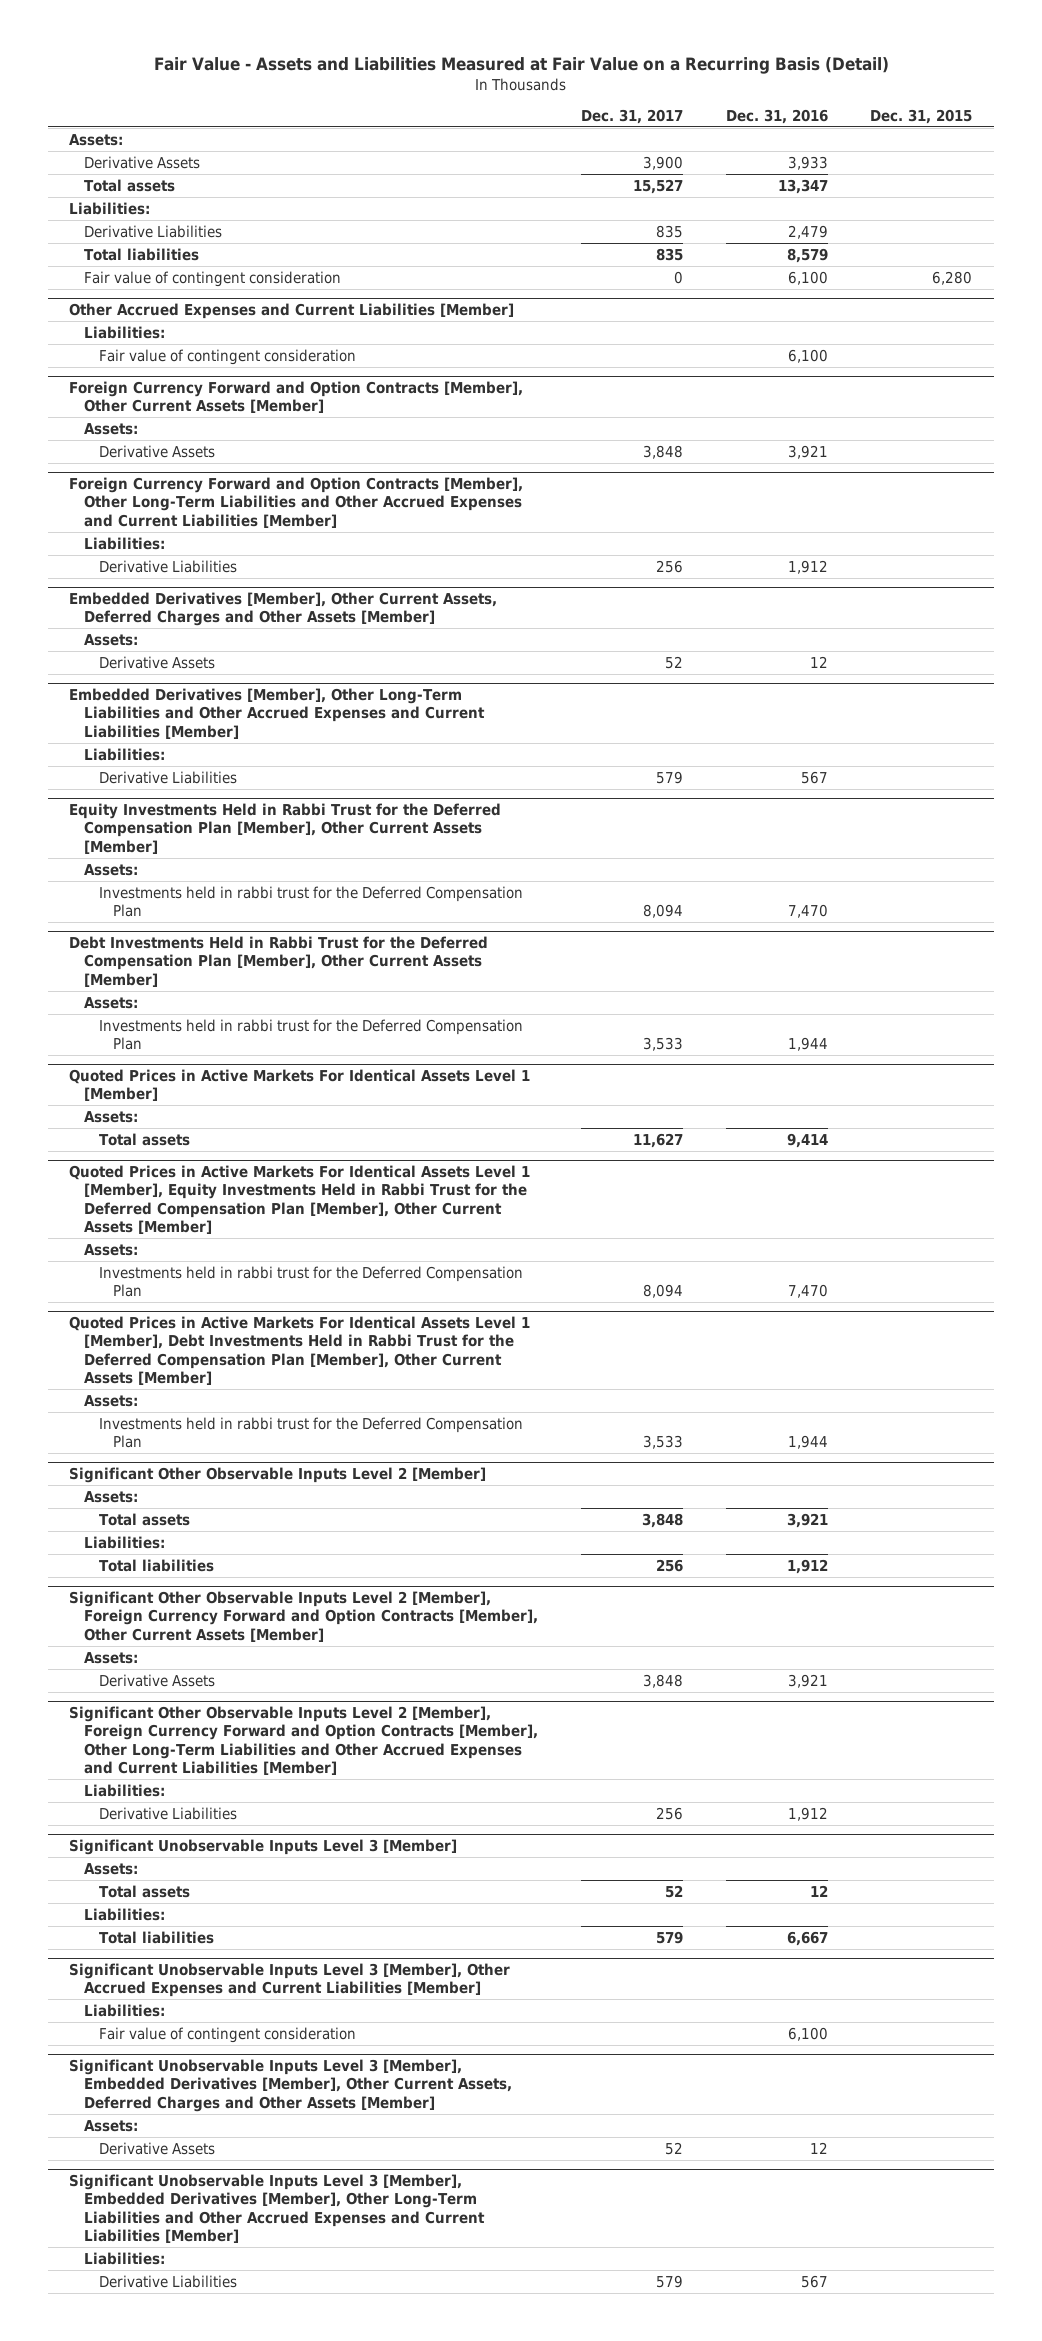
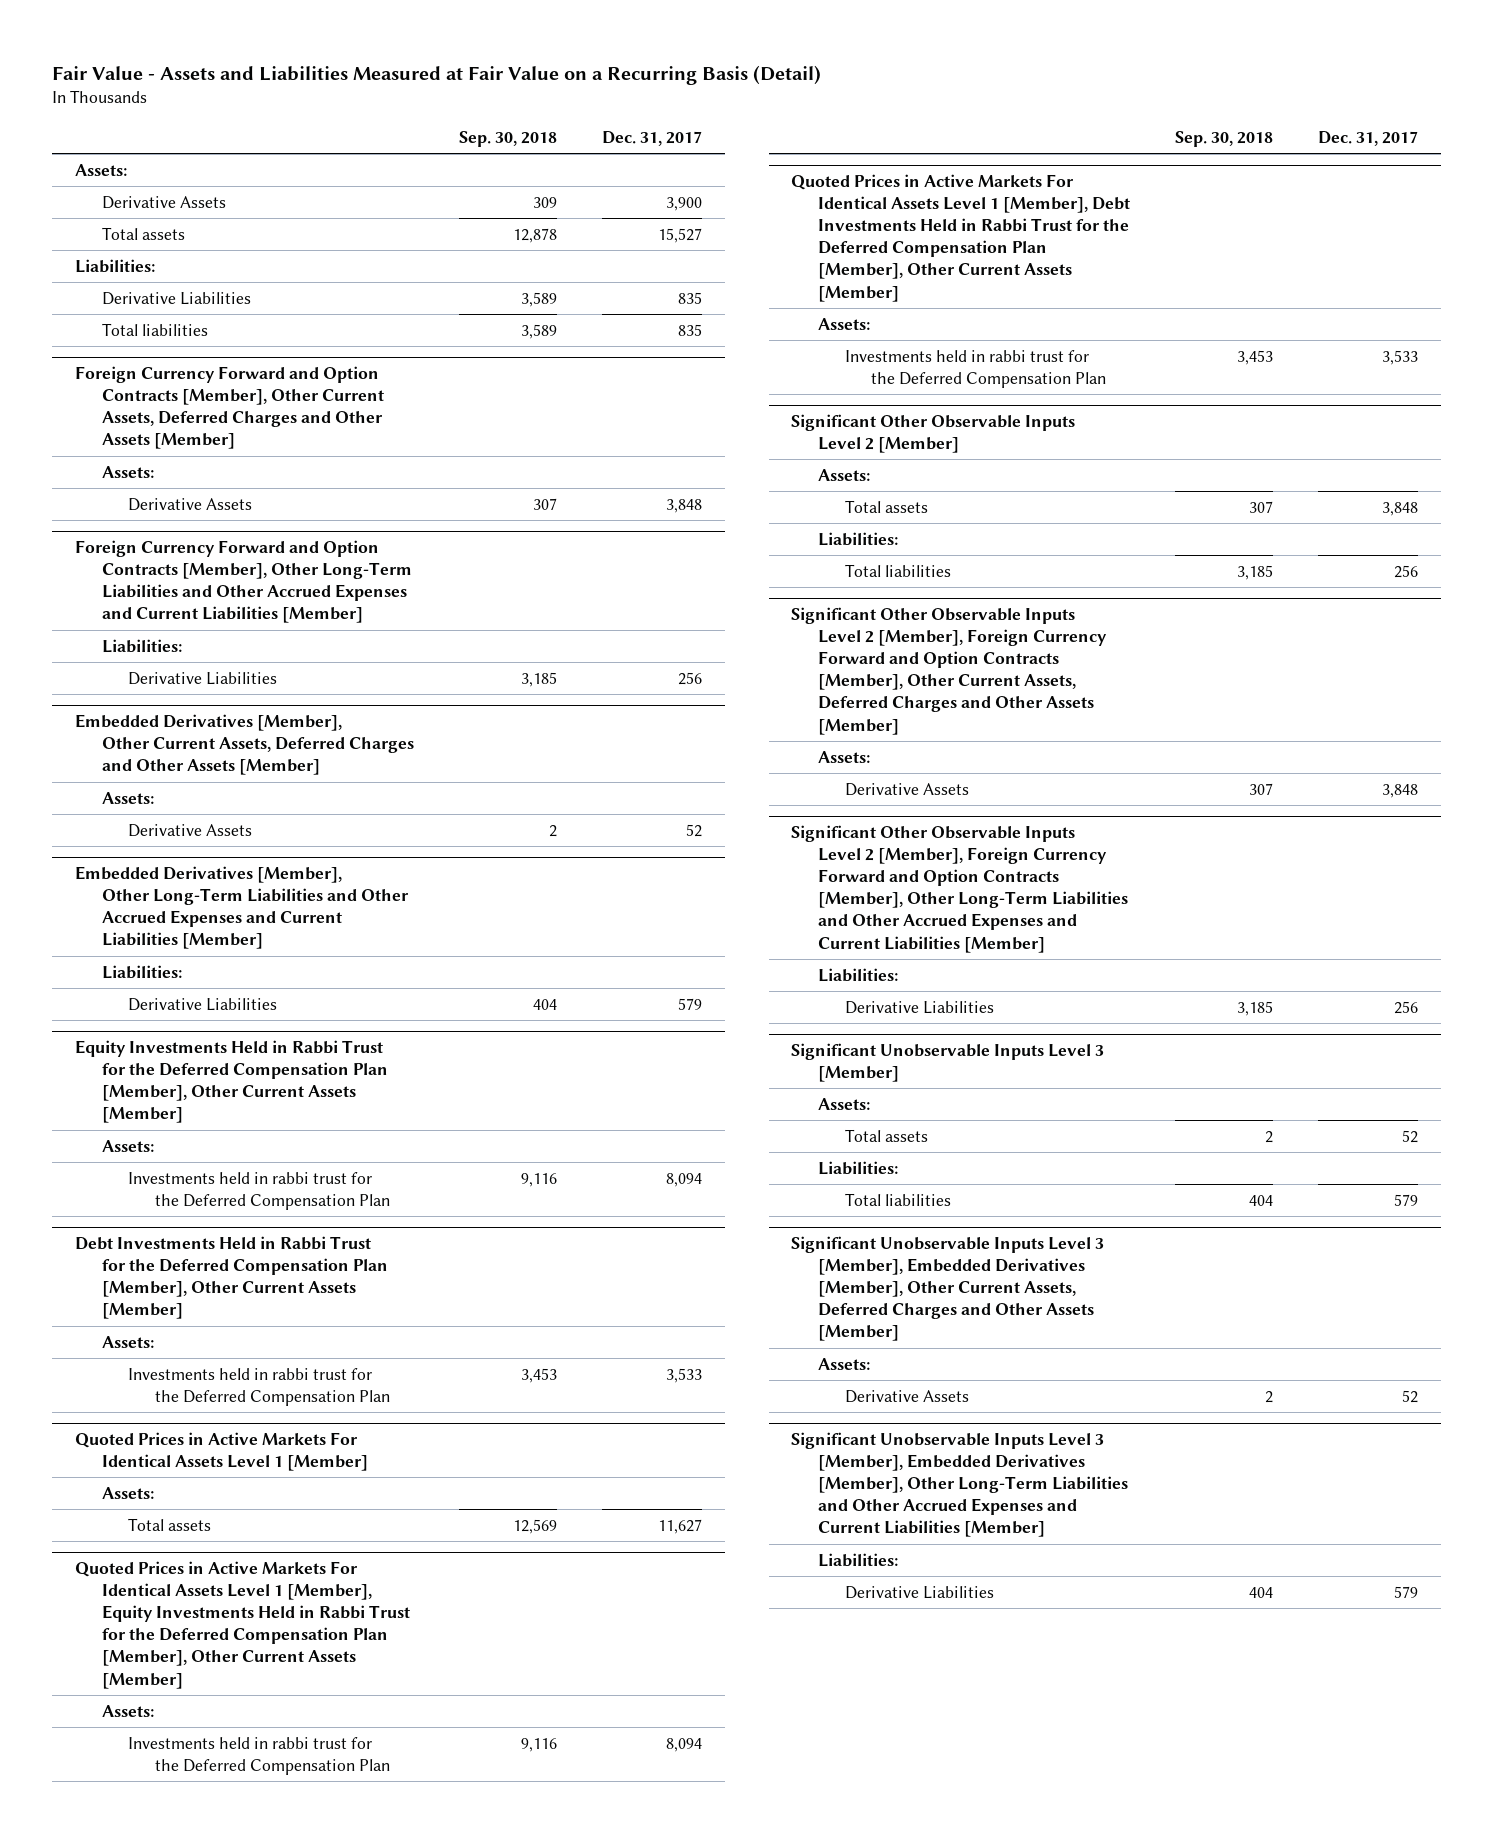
- | Dec. 31, 2017 | Dec. 31, 2016 | Dec. 31, 2015
+ | Sep. 30, 2018 | Dec. 31, 2017
- Fair value of contingent consideration | 0 | 6,100 | 6,280
- Other Accrued Expenses and Current Liabilities [Member]
- Liabilities:
- Fair value of contingent consideration | | 6,100 |
- Foreign Currency Forward and Option Contracts [Member], Other Current Assets [Member]
+ Foreign Currency Forward and Option Contracts [Member], Other Current Assets, Deferred Charges and Other Assets [Member]
- Significant Other Observable Inputs Level 2 [Member], Foreign Currency Forward and Option Contracts [Member], Other Current Assets [Member]
+ Significant Other Observable Inputs Level 2 [Member], Foreign Currency Forward and Option Contracts [Member], Other Current Assets, Deferred Charges and Other Assets [Member]
- Significant Unobservable Inputs Level 3 [Member], Other Accrued Expenses and Current Liabilities [Member]
- Liabilities:
- Fair value of contingent consideration | | 6,100 |

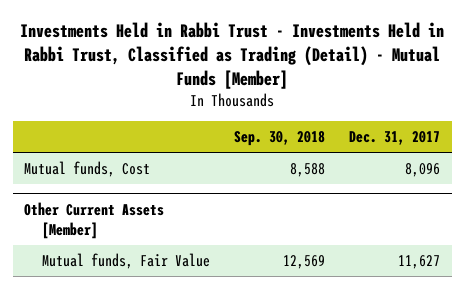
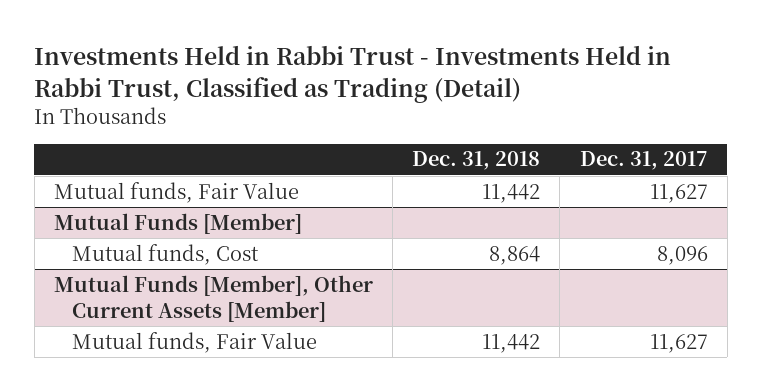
- Investments Held in Rabbi Trust - Investments Held in Rabbi Trust, Classified as Trading (Detail) - Mutual Funds [Member]
+ Investments Held in Rabbi Trust - Investments Held in Rabbi Trust, Classified as Trading (Detail)
- | Sep. 30, 2018 | Dec. 31, 2017
+ | Dec. 31, 2018 | Dec. 31, 2017
+ Mutual funds, Fair Value | 11,442 | 11,627
+ Mutual Funds [Member]
- Other Current Assets [Member]
+ Mutual Funds [Member], Other Current Assets [Member]

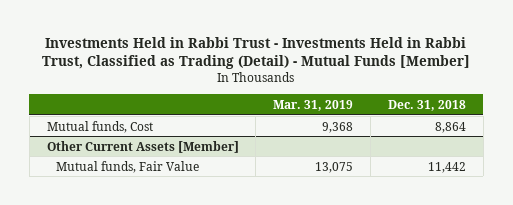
- Investments Held in Rabbi Trust - Investments Held in Rabbi Trust, Classified as Trading (Detail)
+ Investments Held in Rabbi Trust - Investments Held in Rabbi Trust, Classified as Trading (Detail) - Mutual Funds [Member]
- | Dec. 31, 2018 | Dec. 31, 2017
+ | Mar. 31, 2019 | Dec. 31, 2018
- Mutual funds, Fair Value | 11,442 | 11,627
- Mutual Funds [Member]
- Mutual Funds [Member], Other Current Assets [Member]
+ Other Current Assets [Member]

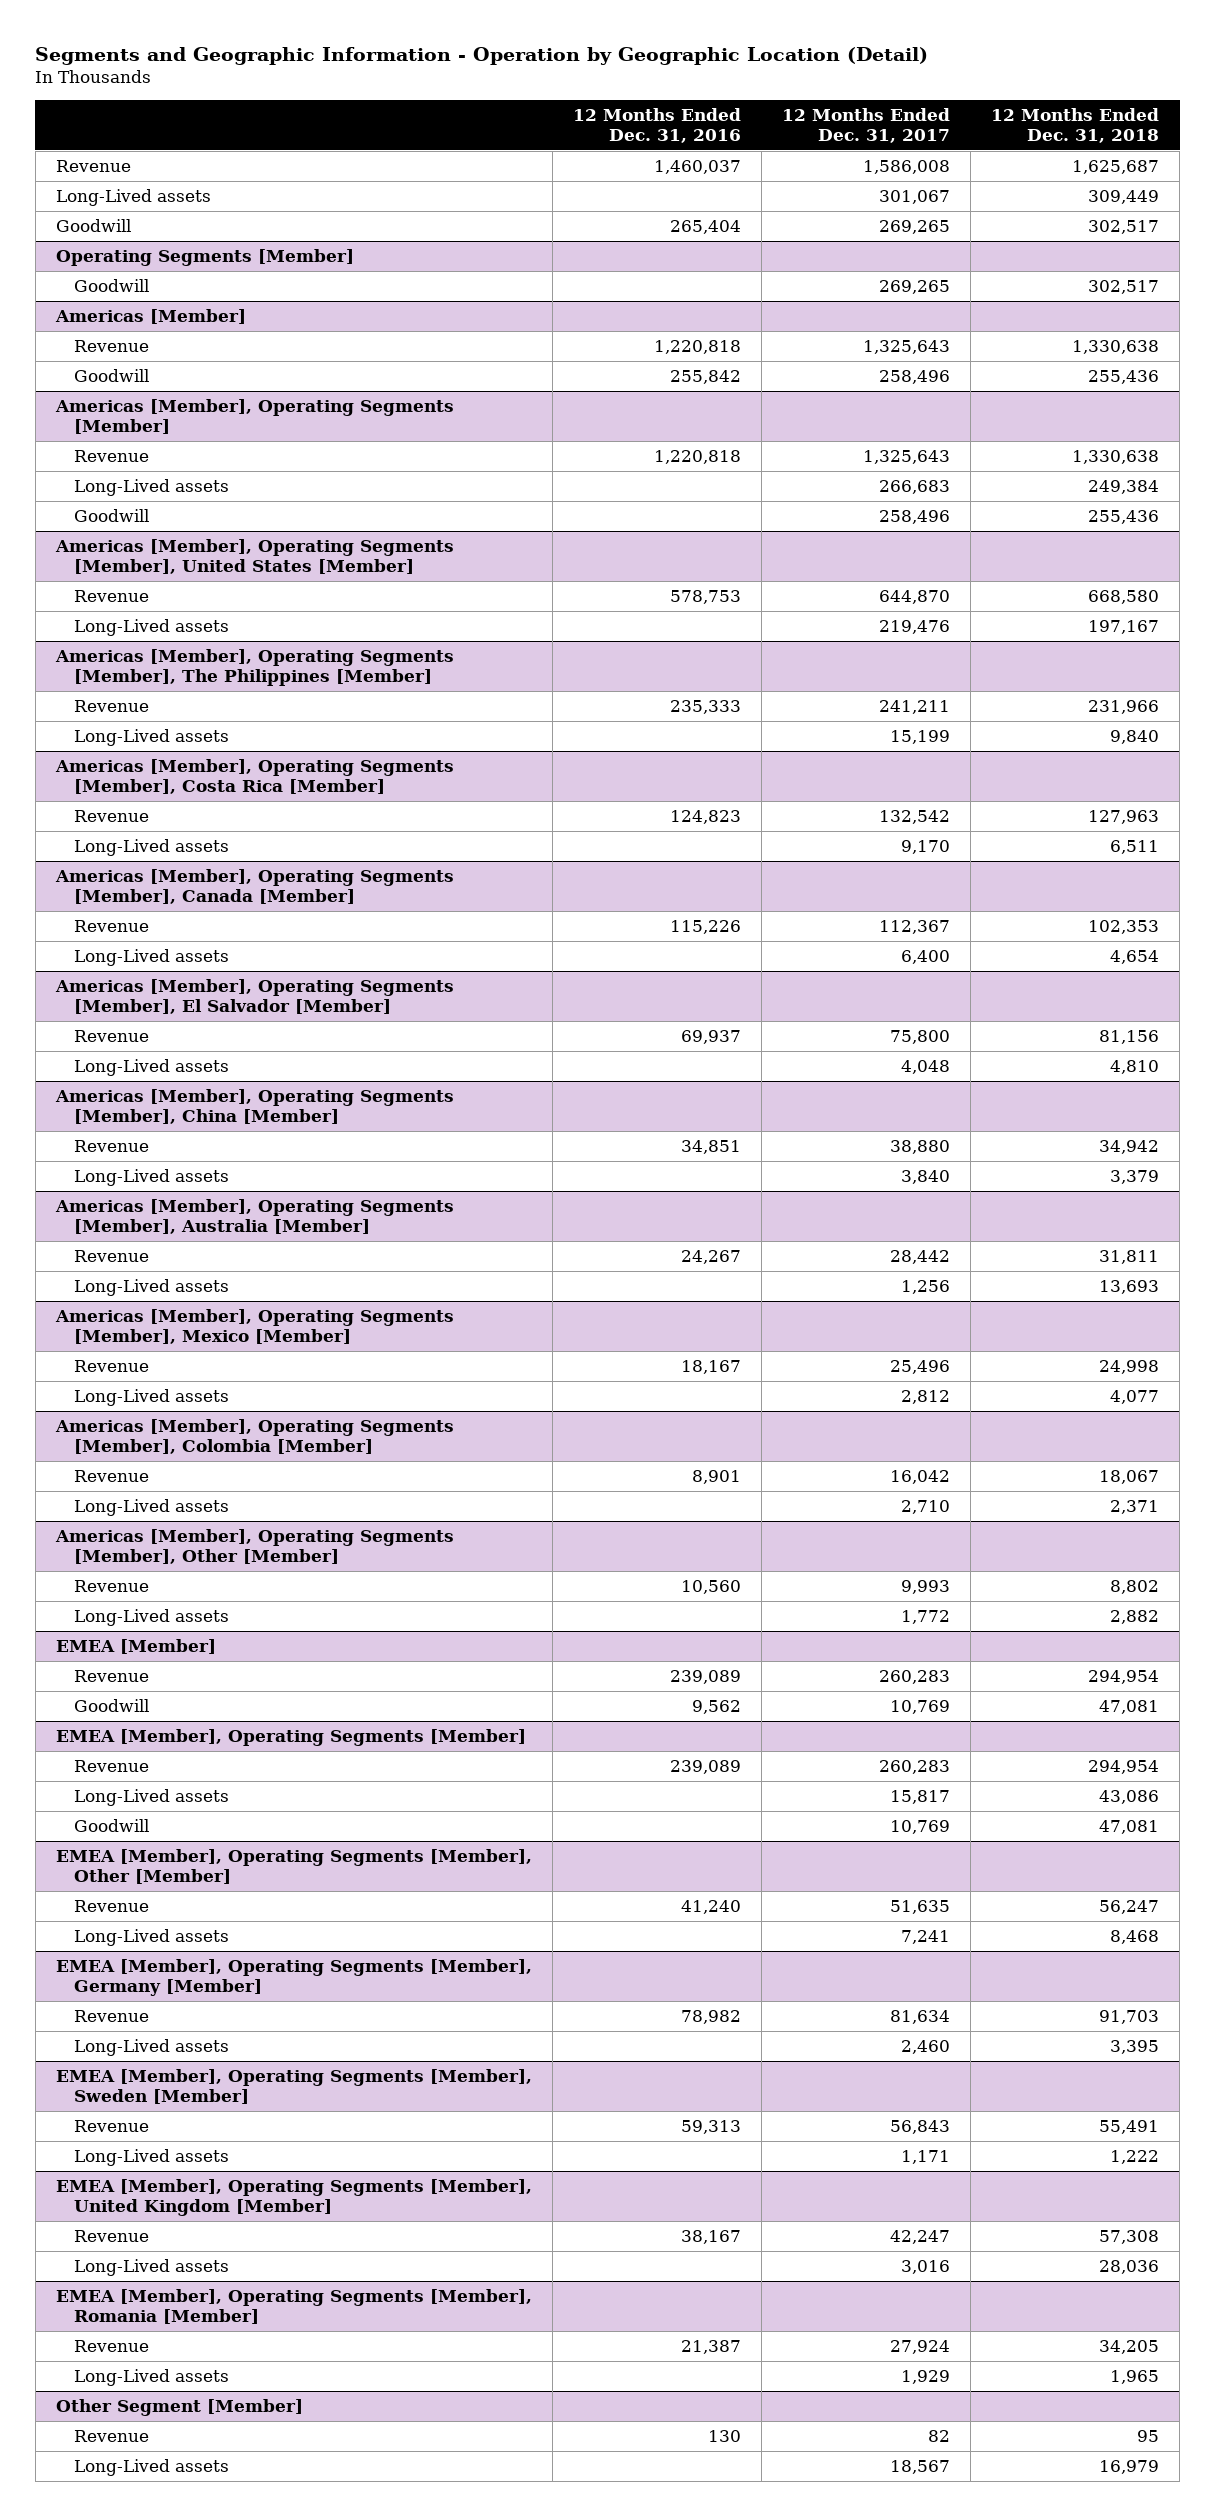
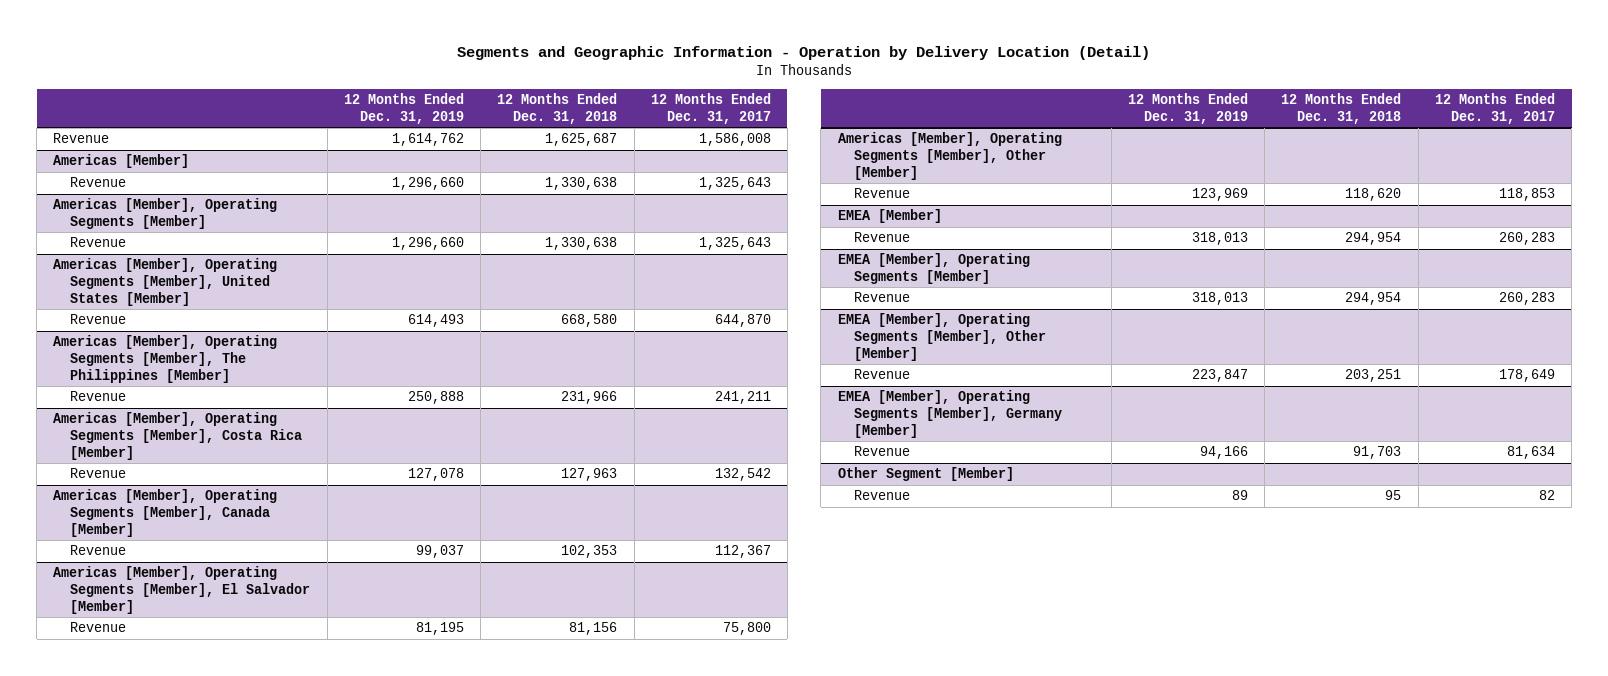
- Segments and Geographic Information - Operation by Geographic Location (Detail)
+ Segments and Geographic Information - Operation by Delivery Location (Detail)
- | 12 Months Ended Dec. 31, 2016 | 12 Months Ended Dec. 31, 2017 | 12 Months Ended Dec. 31, 2018
+ | 12 Months Ended Dec. 31, 2019 | 12 Months Ended Dec. 31, 2018 | 12 Months Ended Dec. 31, 2017
- Long-Lived assets | | 301,067 | 309,449
- Goodwill | 265,404 | 269,265 | 302,517
- Operating Segments [Member]
- Goodwill | | 269,265 | 302,517
@ Americas [Member]
- Goodwill | 255,842 | 258,496 | 255,436
@ Americas [Member], Operating Segments [Member]
- Long-Lived assets | | 266,683 | 249,384
- Goodwill | | 258,496 | 255,436
@ Americas [Member], Operating Segments [Member], United States [Member]
- Long-Lived assets | | 219,476 | 197,167
@ Americas [Member], Operating Segments [Member], The Philippines [Member]
- Long-Lived assets | | 15,199 | 9,840
@ Americas [Member], Operating Segments [Member], Costa Rica [Member]
- Long-Lived assets | | 9,170 | 6,511
@ Americas [Member], Operating Segments [Member], Canada [Member]
- Long-Lived assets | | 6,400 | 4,654
@ Americas [Member], Operating Segments [Member], El Salvador [Member]
- Long-Lived assets | | 4,048 | 4,810
- Americas [Member], Operating Segments [Member], China [Member]
- Revenue | 34,851 | 38,880 | 34,942
- Long-Lived assets | | 3,840 | 3,379
- Americas [Member], Operating Segments [Member], Australia [Member]
- Revenue | 24,267 | 28,442 | 31,811
- Long-Lived assets | | 1,256 | 13,693
- Americas [Member], Operating Segments [Member], Mexico [Member]
- Revenue | 18,167 | 25,496 | 24,998
- Long-Lived assets | | 2,812 | 4,077
- Americas [Member], Operating Segments [Member], Colombia [Member]
- Revenue | 8,901 | 16,042 | 18,067
- Long-Lived assets | | 2,710 | 2,371
@ Americas [Member], Operating Segments [Member], Other [Member]
- Revenue | 10,560 | 9,993 | 8,802
- Long-Lived assets | | 1,772 | 2,882
+ Revenue | 123,969 | 118,620 | 118,853
@ EMEA [Member]
- Goodwill | 9,562 | 10,769 | 47,081
@ EMEA [Member], Operating Segments [Member]
- Long-Lived assets | | 15,817 | 43,086
- Goodwill | | 10,769 | 47,081
@ EMEA [Member], Operating Segments [Member], Other [Member]
- Revenue | 41,240 | 51,635 | 56,247
- Long-Lived assets | | 7,241 | 8,468
+ Revenue | 223,847 | 203,251 | 178,649
@ EMEA [Member], Operating Segments [Member], Germany [Member]
- Long-Lived assets | | 2,460 | 3,395
- EMEA [Member], Operating Segments [Member], Sweden [Member]
- Revenue | 59,313 | 56,843 | 55,491
- Long-Lived assets | | 1,171 | 1,222
- EMEA [Member], Operating Segments [Member], United Kingdom [Member]
- Revenue | 38,167 | 42,247 | 57,308
- Long-Lived assets | | 3,016 | 28,036
- EMEA [Member], Operating Segments [Member], Romania [Member]
- Revenue | 21,387 | 27,924 | 34,205
- Long-Lived assets | | 1,929 | 1,965
@ Other Segment [Member]
- Long-Lived assets | | 18,567 | 16,979

